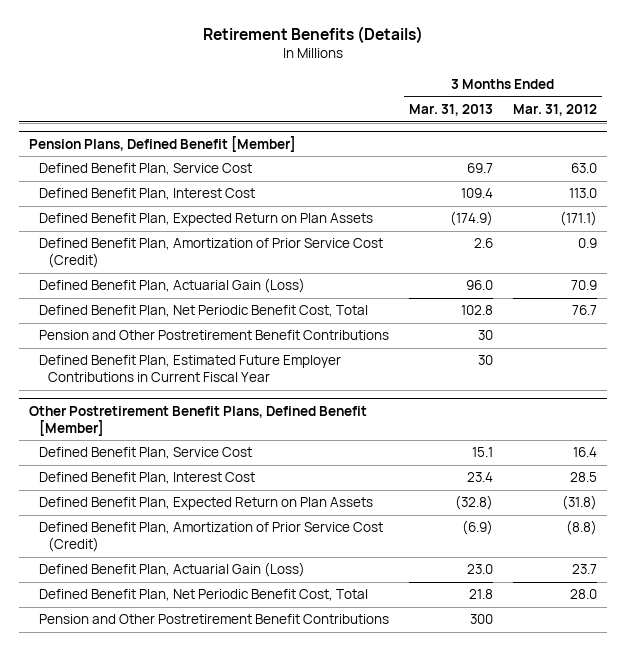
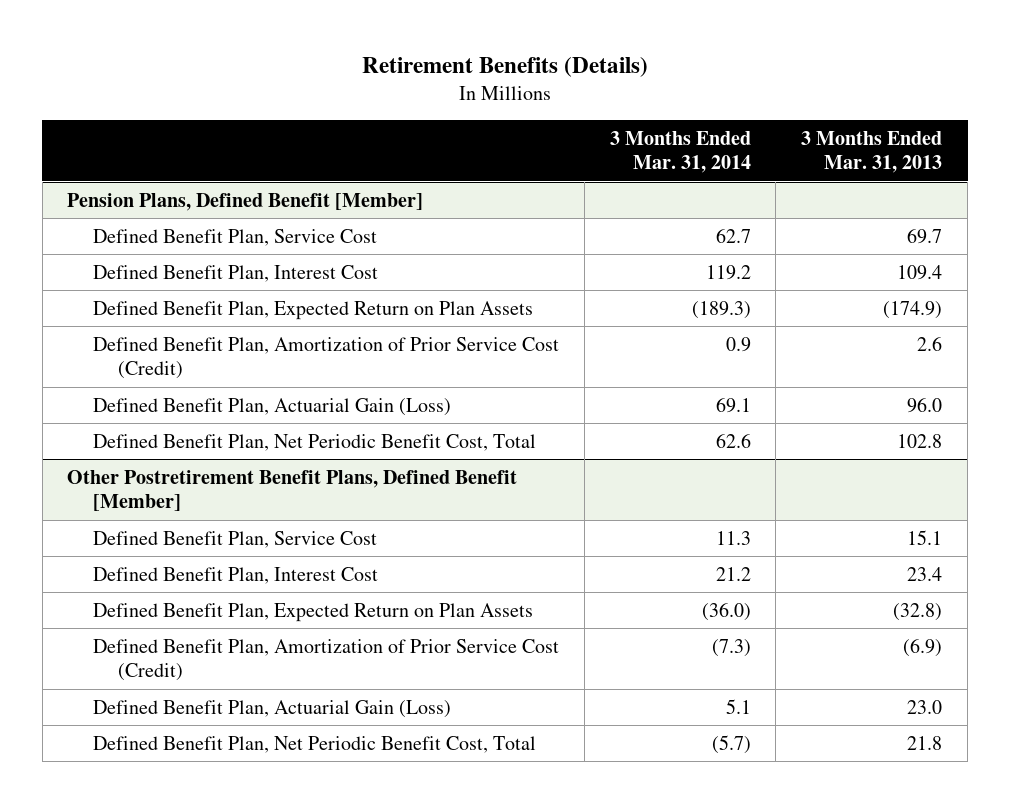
- | 3 Months Ended Mar. 31, 2013 | 3 Months Ended Mar. 31, 2012
+ | 3 Months Ended Mar. 31, 2014 | 3 Months Ended Mar. 31, 2013
@ Pension Plans, Defined Benefit [Member]
- Pension and Other Postretirement Benefit Contributions | 30 |
- Defined Benefit Plan, Estimated Future Employer Contributions in Current Fiscal Year | 30 |
@ Other Postretirement Benefit Plans, Defined Benefit [Member]
- Pension and Other Postretirement Benefit Contributions | 300 |

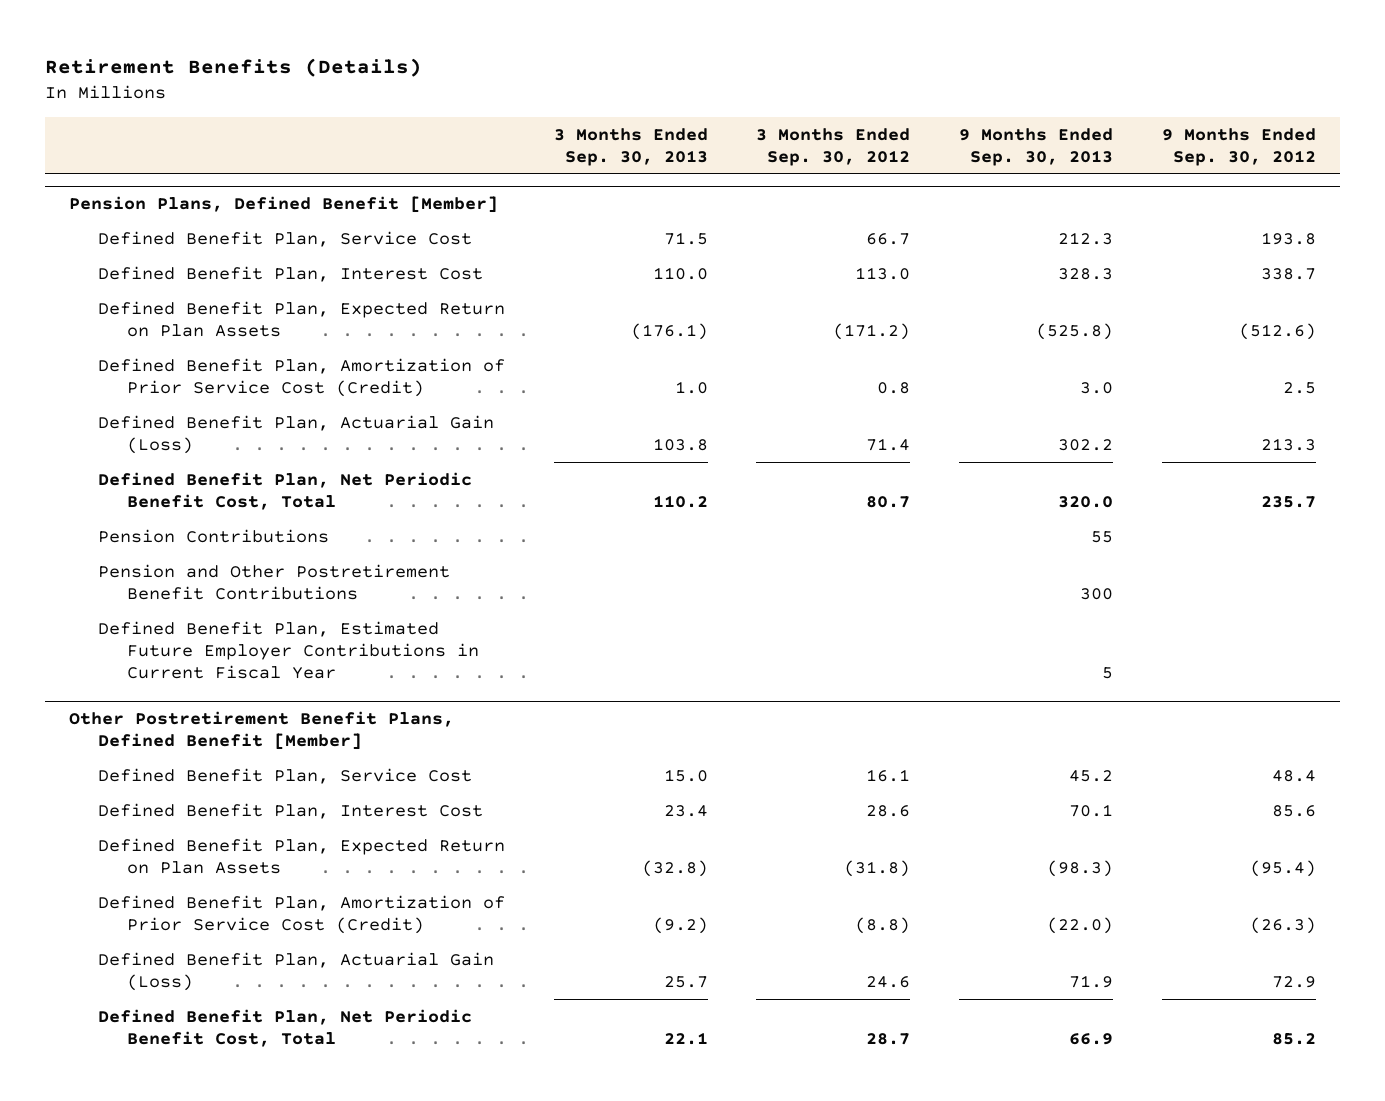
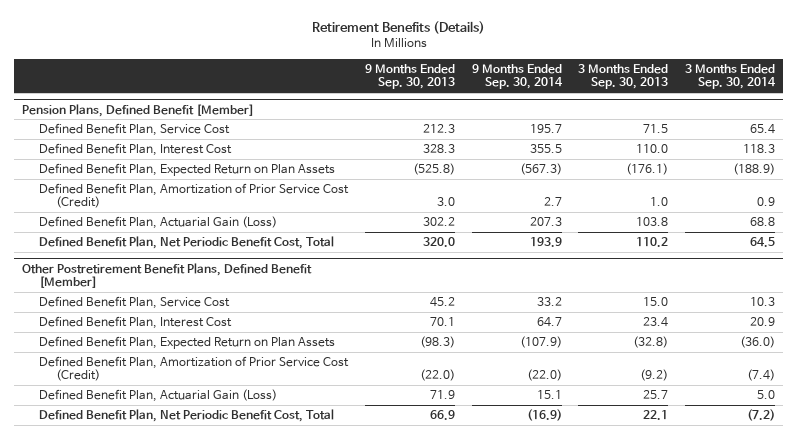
- | 3 Months Ended Sep. 30, 2013 | 3 Months Ended Sep. 30, 2012 | 9 Months Ended Sep. 30, 2013 | 9 Months Ended Sep. 30, 2012
+ | 9 Months Ended Sep. 30, 2013 | 9 Months Ended Sep. 30, 2014 | 3 Months Ended Sep. 30, 2013 | 3 Months Ended Sep. 30, 2014
@ Pension Plans, Defined Benefit [Member]
- Pension Contributions | | | 55 |
- Pension and Other Postretirement Benefit Contributions | | | 300 |
- Defined Benefit Plan, Estimated Future Employer Contributions in Current Fiscal Year | | | 5 |

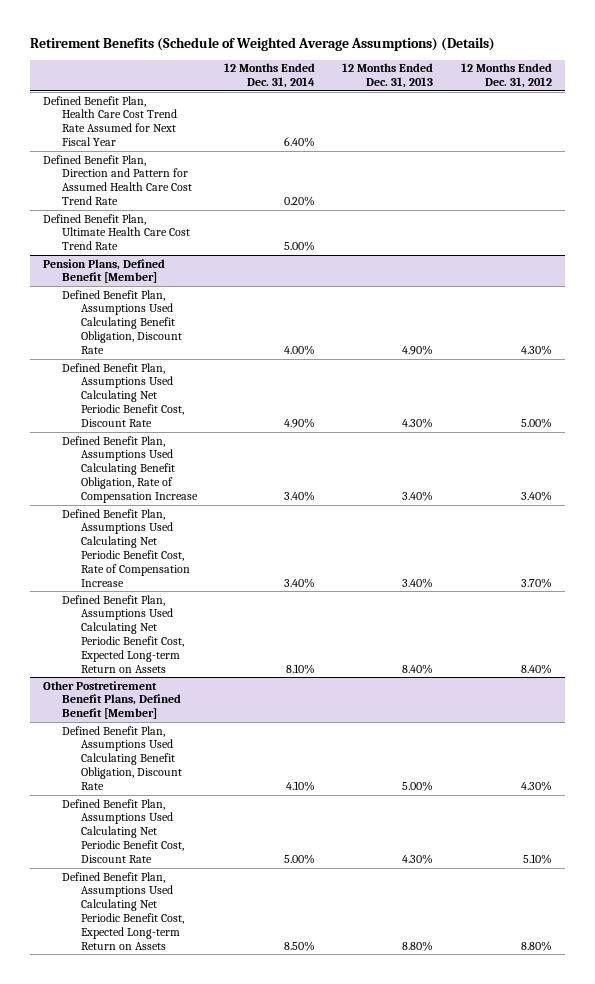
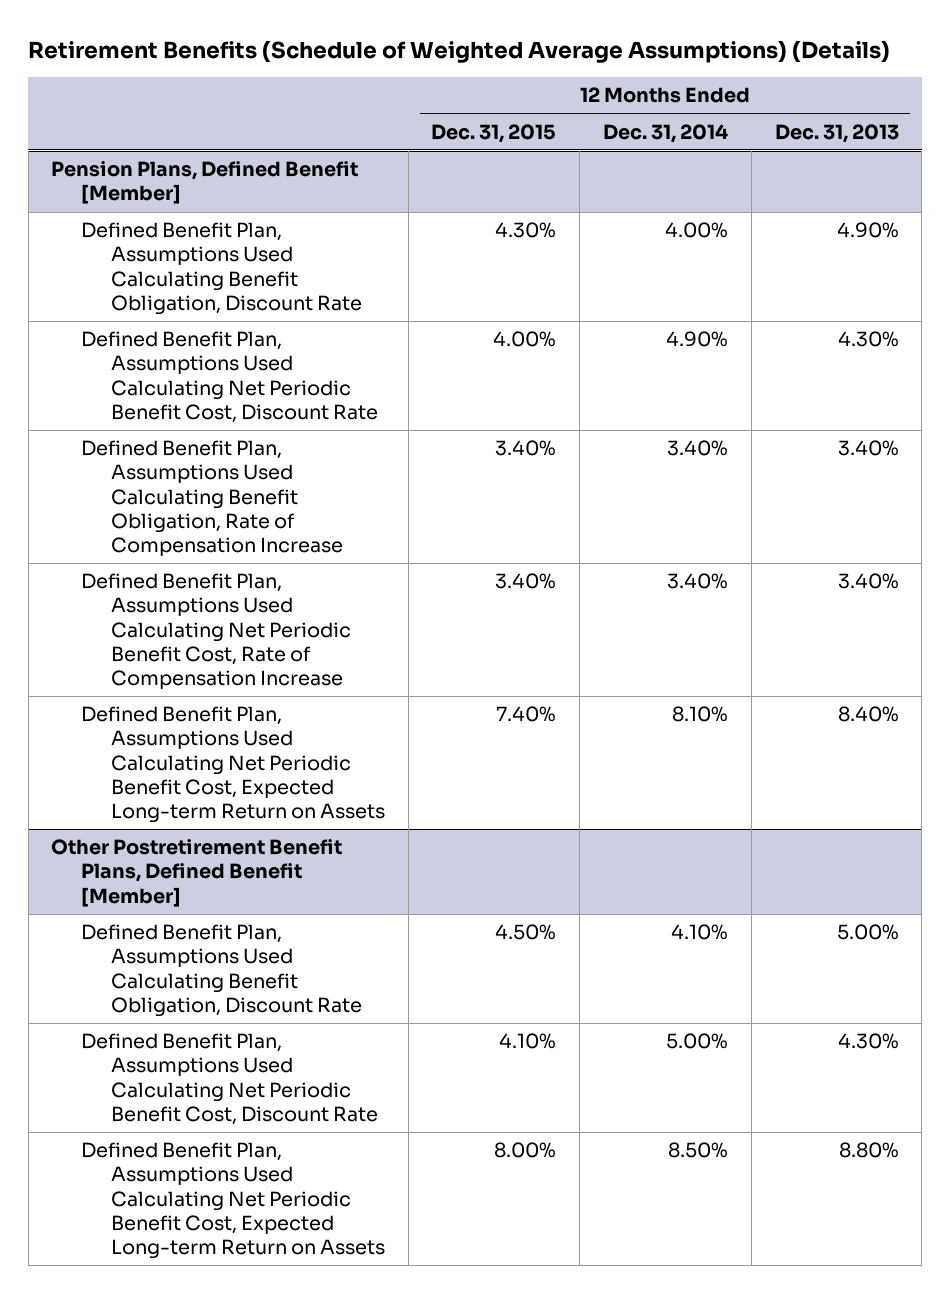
- | 12 Months Ended Dec. 31, 2014 | 12 Months Ended Dec. 31, 2013 | 12 Months Ended Dec. 31, 2012
+ | 12 Months Ended Dec. 31, 2015 | 12 Months Ended Dec. 31, 2014 | 12 Months Ended Dec. 31, 2013
- Defined Benefit Plan, Health Care Cost Trend Rate Assumed for Next Fiscal Year | 6.40% | |
- Defined Benefit Plan, Direction and Pattern for Assumed Health Care Cost Trend Rate | 0.20% | |
- Defined Benefit Plan, Ultimate Health Care Cost Trend Rate | 5.00% | |

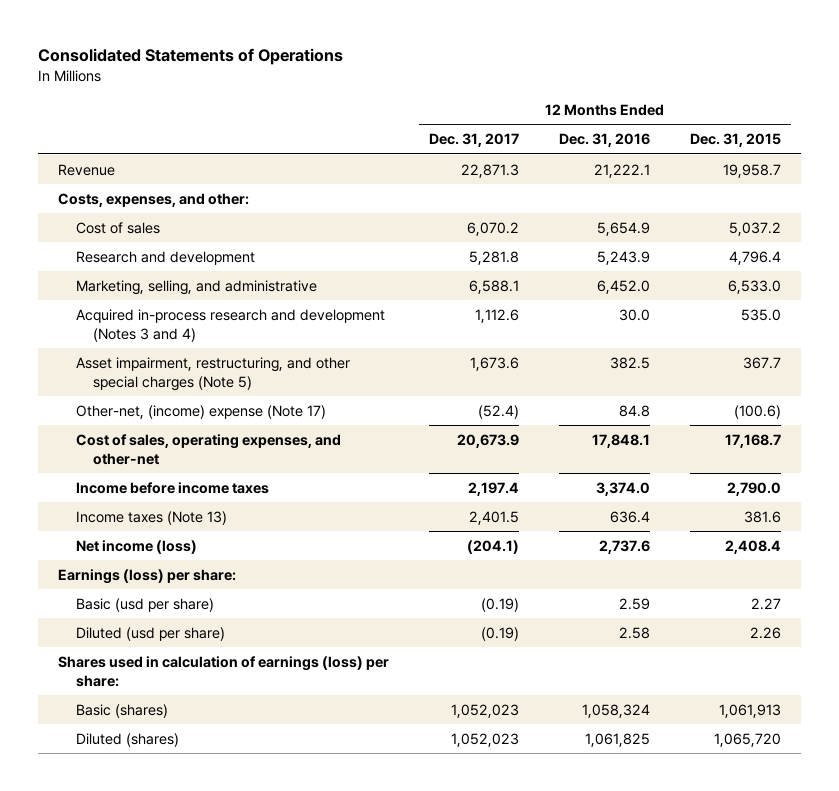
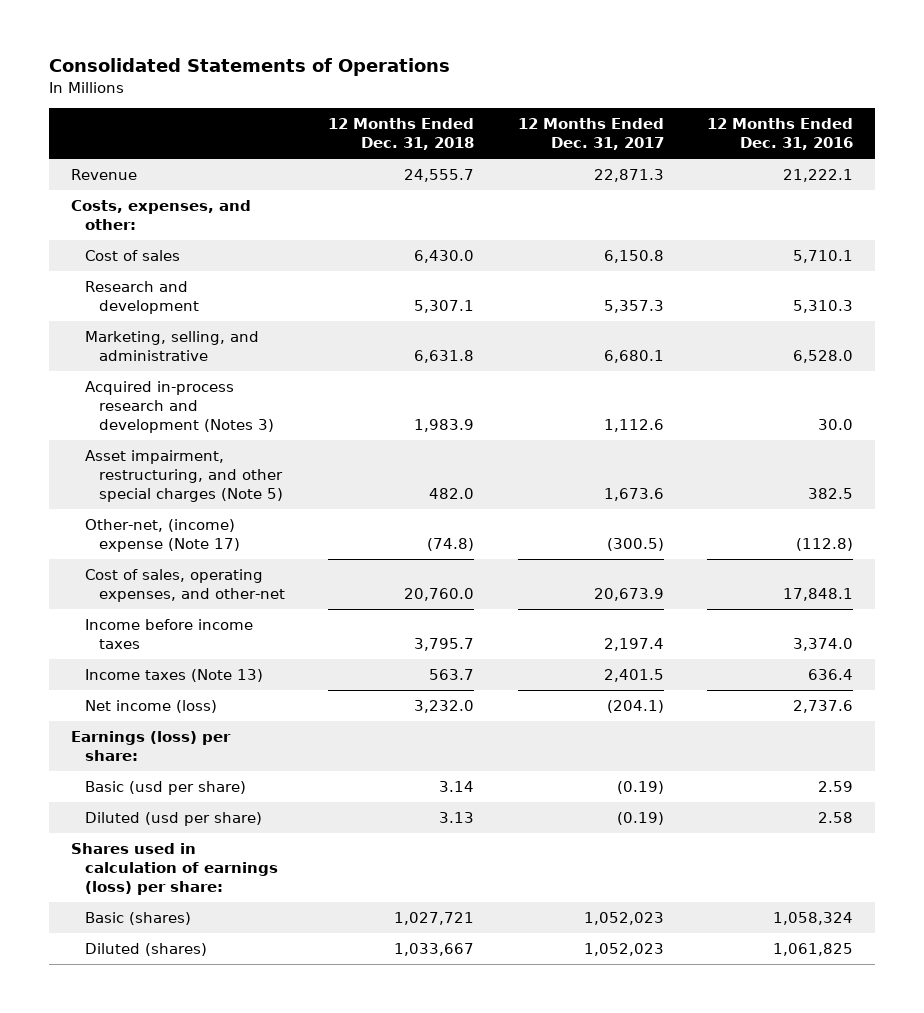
- | 12 Months Ended Dec. 31, 2017 | 12 Months Ended Dec. 31, 2016 | 12 Months Ended Dec. 31, 2015
+ | 12 Months Ended Dec. 31, 2018 | 12 Months Ended Dec. 31, 2017 | 12 Months Ended Dec. 31, 2016
- Cost of sales | 6,070.2 | 5,654.9 | 5,037.2
- Research and development | 5,281.8 | 5,243.9 | 4,796.4
- Marketing, selling, and administrative | 6,588.1 | 6,452.0 | 6,533.0
- Acquired in-process research and development (Notes 3 and 4) | 1,112.6 | 30.0 | 535.0
+ Cost of sales | 6,430.0 | 6,150.8 | 5,710.1
+ Research and development | 5,307.1 | 5,357.3 | 5,310.3
+ Marketing, selling, and administrative | 6,631.8 | 6,680.1 | 6,528.0
+ Acquired in-process research and development (Notes 3) | 1,983.9 | 1,112.6 | 30.0
- Other-net, (income) expense (Note 17) | (52.4) | 84.8 | (100.6)
+ Other-net, (income) expense (Note 17) | (74.8) | (300.5) | (112.8)

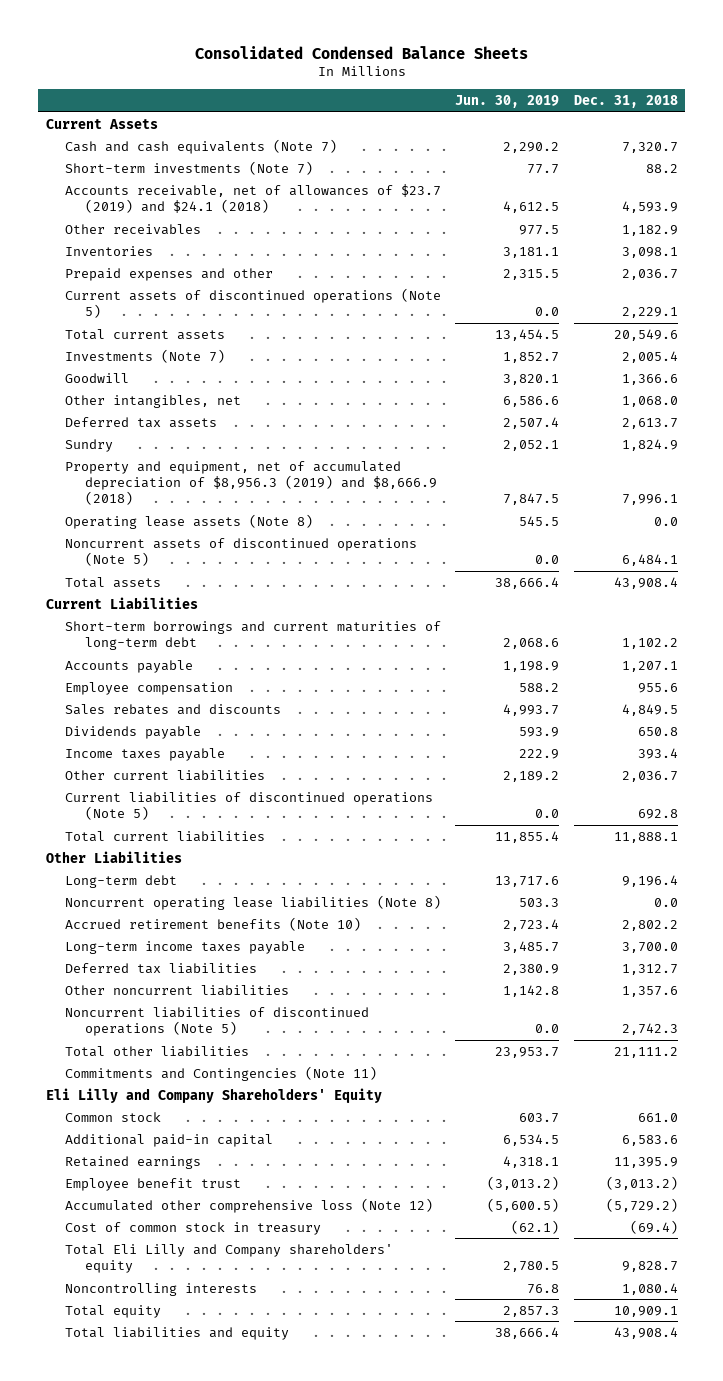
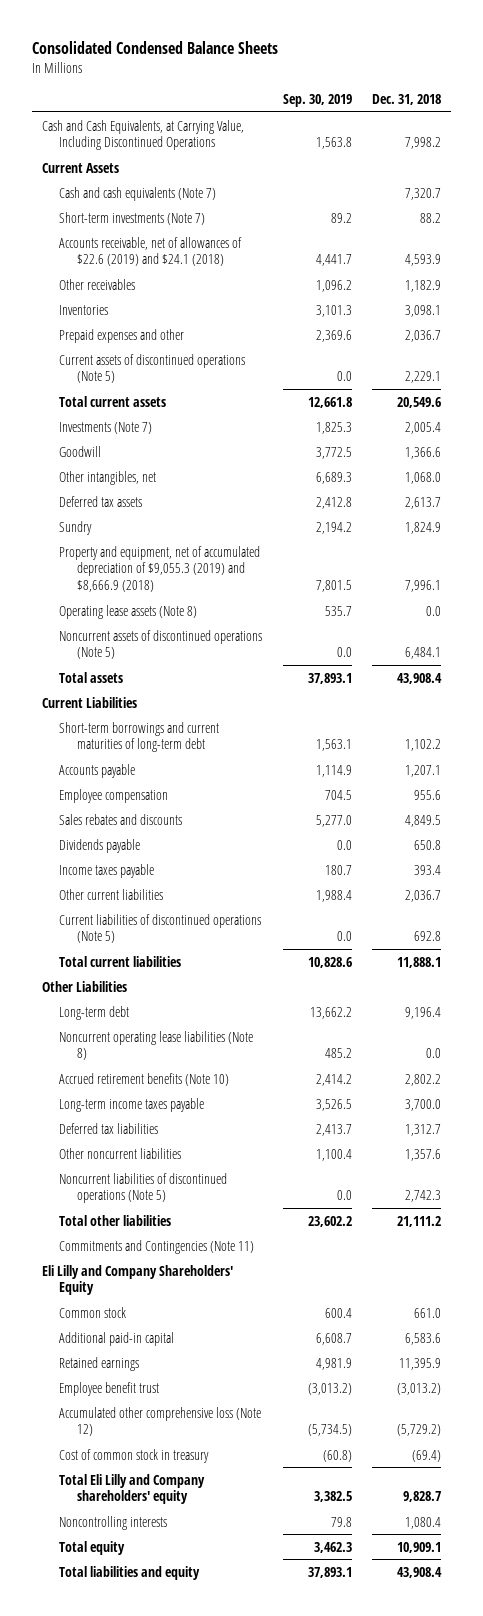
- | Jun. 30, 2019 | Dec. 31, 2018
+ | Sep. 30, 2019 | Dec. 31, 2018
+ Cash and Cash Equivalents, at Carrying Value, Including Discontinued Operations | 1,563.8 | 7,998.2
- Accounts receivable, net of allowances of $23.7 (2019) and $24.1 (2018) | 4,612.5 | 4,593.9
+ Accounts receivable, net of allowances of $22.6 (2019) and $24.1 (2018) | 4,441.7 | 4,593.9
- Property and equipment, net of accumulated depreciation of $8,956.3 (2019) and $8,666.9 (2018) | 7,847.5 | 7,996.1
+ Property and equipment, net of accumulated depreciation of $9,055.3 (2019) and $8,666.9 (2018) | 7,801.5 | 7,996.1

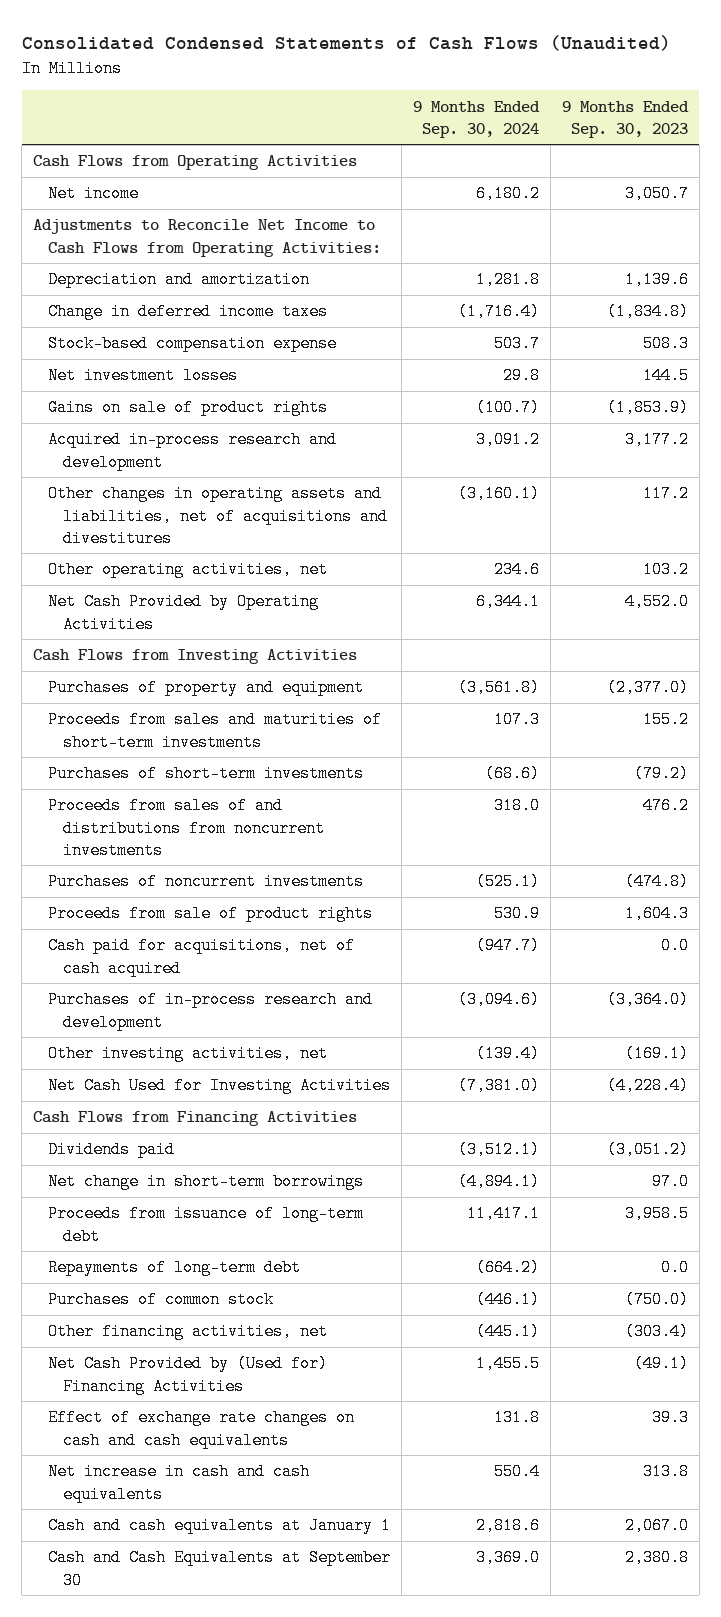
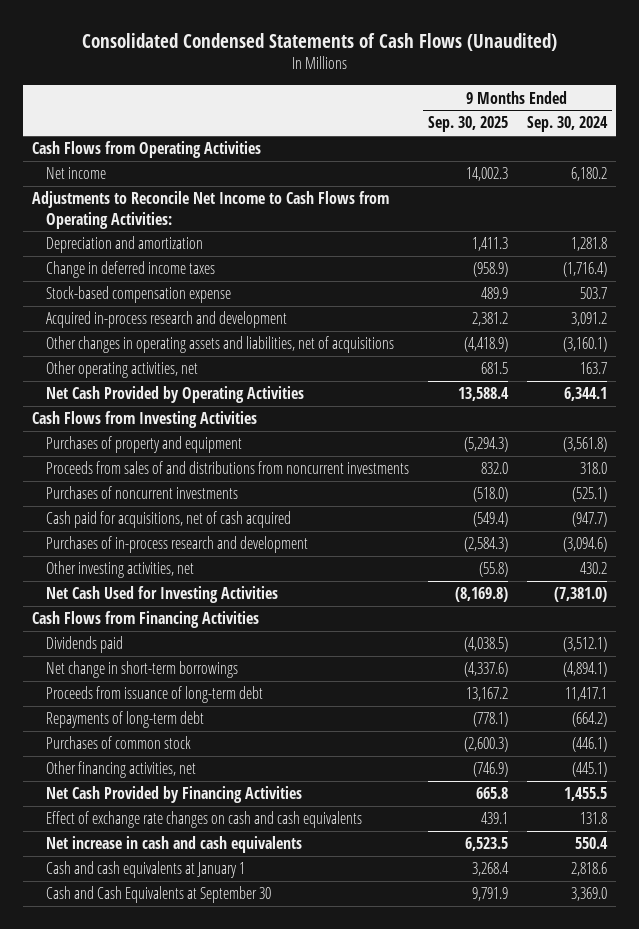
- | 9 Months Ended Sep. 30, 2024 | 9 Months Ended Sep. 30, 2023
+ | 9 Months Ended Sep. 30, 2025 | 9 Months Ended Sep. 30, 2024
- Net investment losses | 29.8 | 144.5
- Gains on sale of product rights | (100.7) | (1,853.9)
- Other changes in operating assets and liabilities, net of acquisitions and divestitures | (3,160.1) | 117.2
- Other operating activities, net | 234.6 | 103.2
+ Other changes in operating assets and liabilities, net of acquisitions | (4,418.9) | (3,160.1)
+ Other operating activities, net | 681.5 | 163.7
- Proceeds from sales and maturities of short-term investments | 107.3 | 155.2
- Purchases of short-term investments | (68.6) | (79.2)
- Proceeds from sale of product rights | 530.9 | 1,604.3
- Other investing activities, net | (139.4) | (169.1)
+ Other investing activities, net | (55.8) | 430.2
- Net Cash Provided by (Used for) Financing Activities | 1,455.5 | (49.1)
+ Net Cash Provided by Financing Activities | 665.8 | 1,455.5

